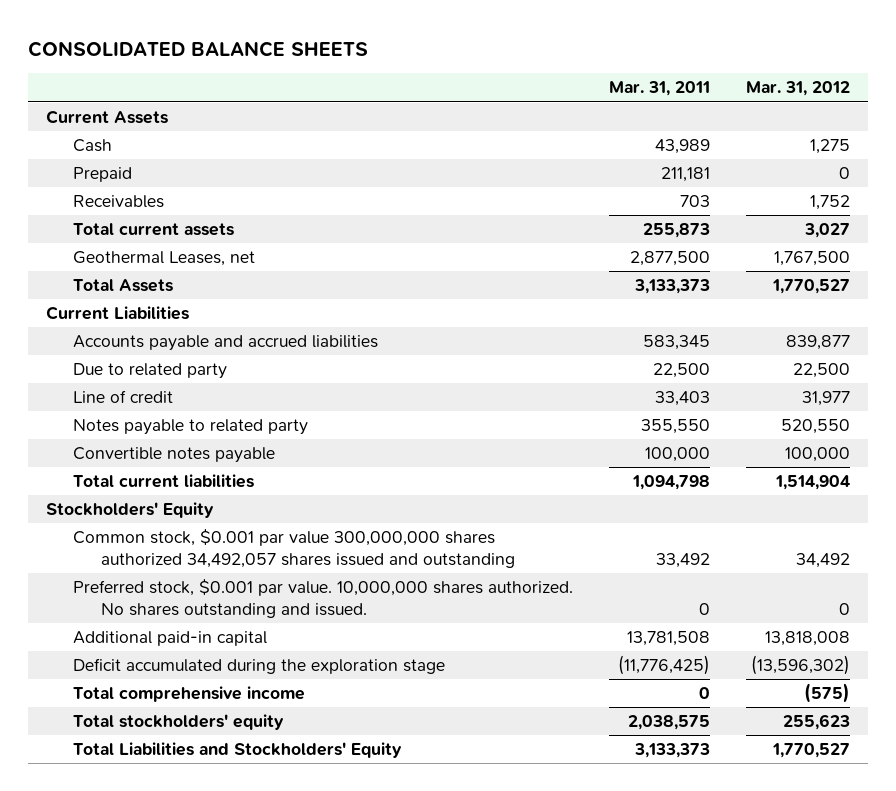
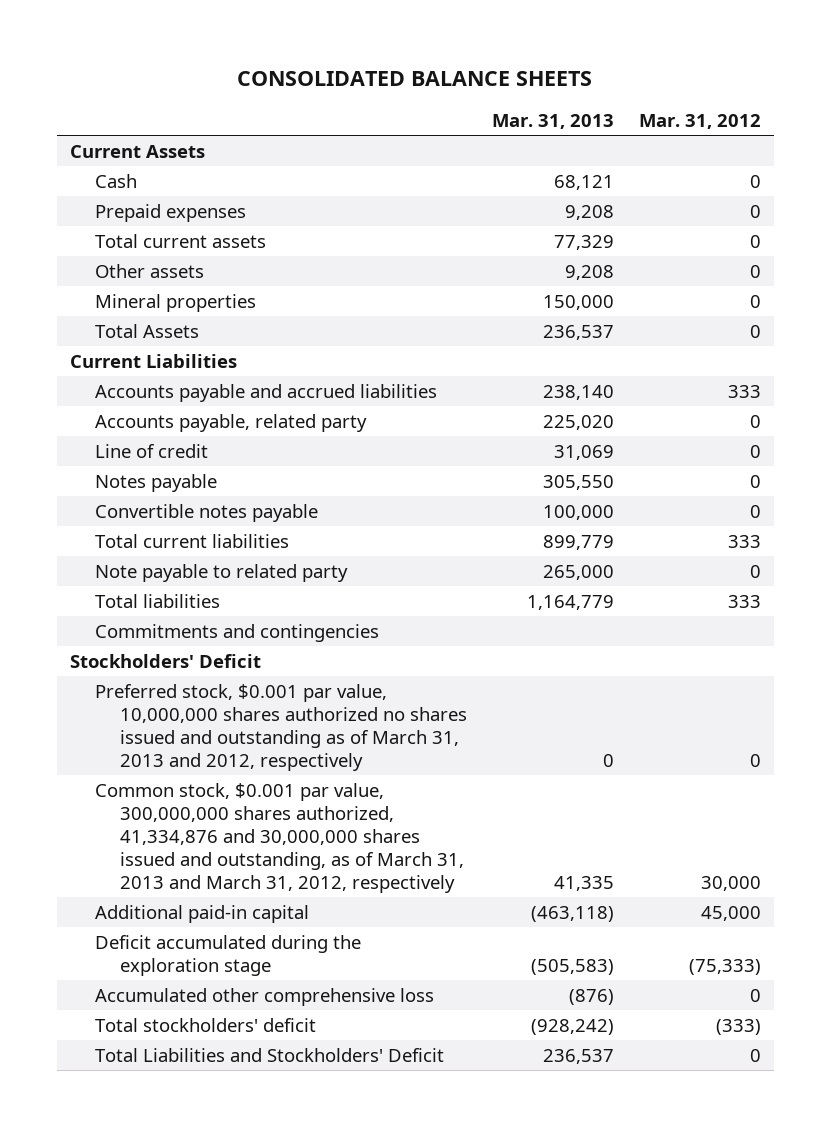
- | Mar. 31, 2011 | Mar. 31, 2012
+ | Mar. 31, 2013 | Mar. 31, 2012
- Cash | 43,989 | 1,275
- Prepaid | 211,181 | 0
- Receivables | 703 | 1,752
- Total current assets | 255,873 | 3,027
- Geothermal Leases, net | 2,877,500 | 1,767,500
- Total Assets | 3,133,373 | 1,770,527
+ Cash | 68,121 | 0
+ Prepaid expenses | 9,208 | 0
+ Total current assets | 77,329 | 0
+ Other assets | 9,208 | 0
+ Mineral properties | 150,000 | 0
+ Total Assets | 236,537 | 0
- Accounts payable and accrued liabilities | 583,345 | 839,877
- Due to related party | 22,500 | 22,500
- Line of credit | 33,403 | 31,977
- Notes payable to related party | 355,550 | 520,550
- Convertible notes payable | 100,000 | 100,000
- Total current liabilities | 1,094,798 | 1,514,904
- Stockholders' Equity
- Common stock, $0.001 par value 300,000,000 shares authorized 34,492,057 shares issued and outstanding | 33,492 | 34,492
- Preferred stock, $0.001 par value. 10,000,000 shares authorized. No shares outstanding and issued. | 0 | 0
- Additional paid-in capital | 13,781,508 | 13,818,008
- Deficit accumulated during the exploration stage | (11,776,425) | (13,596,302)
- Total comprehensive income | 0 | (575)
- Total stockholders' equity | 2,038,575 | 255,623
- Total Liabilities and Stockholders' Equity | 3,133,373 | 1,770,527
+ Accounts payable and accrued liabilities | 238,140 | 333
+ Accounts payable, related party | 225,020 | 0
+ Line of credit | 31,069 | 0
+ Notes payable | 305,550 | 0
+ Convertible notes payable | 100,000 | 0
+ Total current liabilities | 899,779 | 333
+ Note payable to related party | 265,000 | 0
+ Total liabilities | 1,164,779 | 333
+ Commitments and contingencies
+ Stockholders' Deficit
+ Preferred stock, $0.001 par value, 10,000,000 shares authorized no shares issued and outstanding as of March 31, 2013 and 2012, respectively | 0 | 0
+ Common stock, $0.001 par value, 300,000,000 shares authorized, 41,334,876 and 30,000,000 shares issued and outstanding, as of March 31, 2013 and March 31, 2012, respectively | 41,335 | 30,000
+ Additional paid-in capital | (463,118) | 45,000
+ Deficit accumulated during the exploration stage | (505,583) | (75,333)
+ Accumulated other comprehensive loss | (876) | 0
+ Total stockholders' deficit | (928,242) | (333)
+ Total Liabilities and Stockholders' Deficit | 236,537 | 0

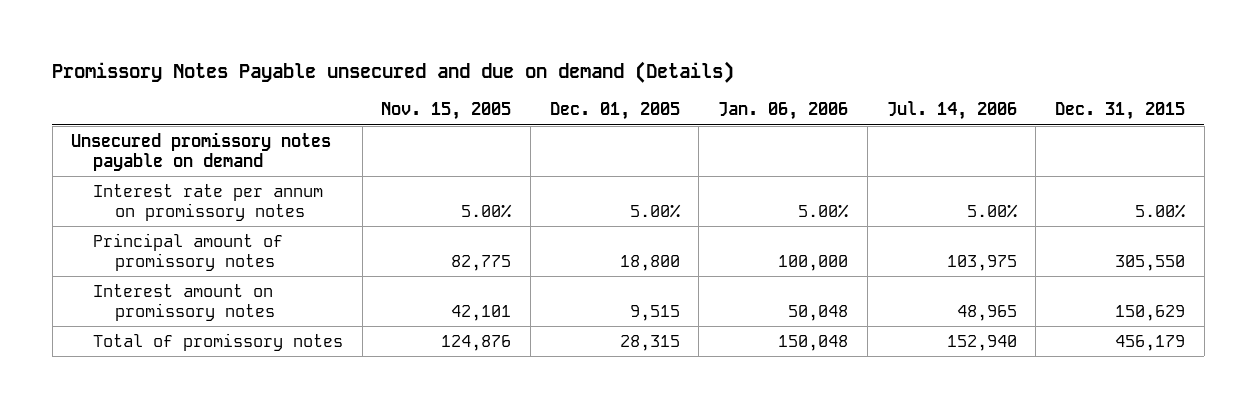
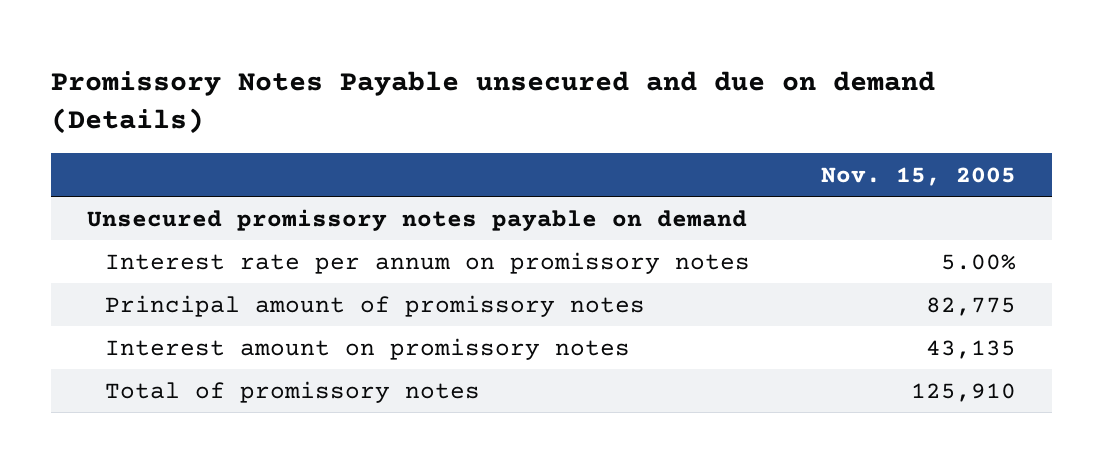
- | Nov. 15, 2005 | Dec. 01, 2005 | Jan. 06, 2006 | Jul. 14, 2006 | Dec. 31, 2015
+ | Nov. 15, 2005
- Interest amount on promissory notes | 42,101 | 9,515 | 50,048 | 48,965 | 150,629
- Total of promissory notes | 124,876 | 28,315 | 150,048 | 152,940 | 456,179
+ Interest amount on promissory notes | 43,135
+ Total of promissory notes | 125,910

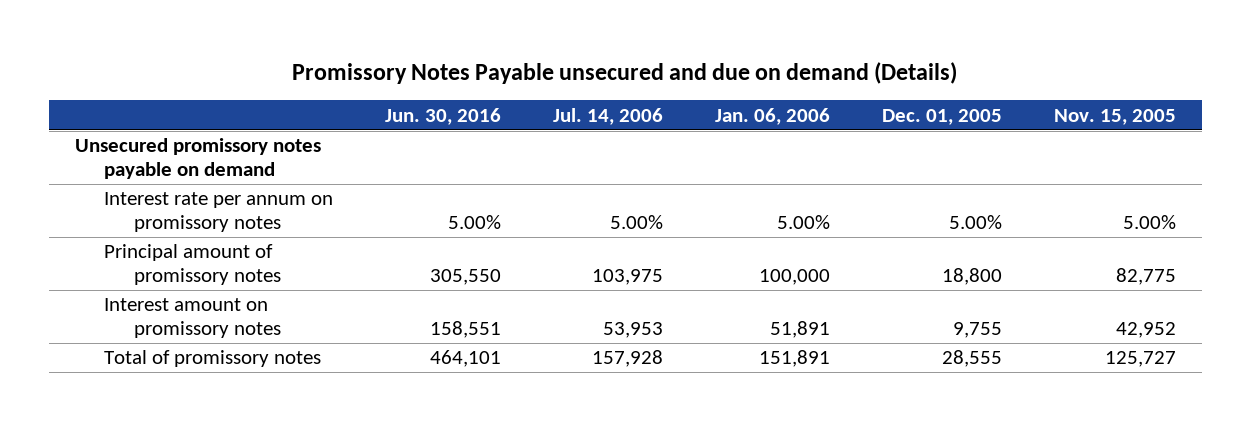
- | Nov. 15, 2005
+ | Jun. 30, 2016 | Jul. 14, 2006 | Jan. 06, 2006 | Dec. 01, 2005 | Nov. 15, 2005
- Interest amount on promissory notes | 43,135
- Total of promissory notes | 125,910
+ Interest amount on promissory notes | 158,551 | 53,953 | 51,891 | 9,755 | 42,952
+ Total of promissory notes | 464,101 | 157,928 | 151,891 | 28,555 | 125,727

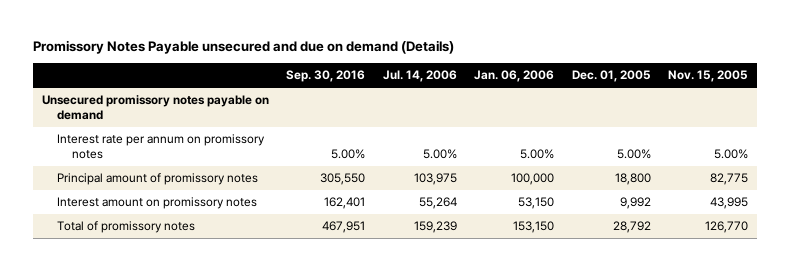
- | Jun. 30, 2016 | Jul. 14, 2006 | Jan. 06, 2006 | Dec. 01, 2005 | Nov. 15, 2005
+ | Sep. 30, 2016 | Jul. 14, 2006 | Jan. 06, 2006 | Dec. 01, 2005 | Nov. 15, 2005
- Interest amount on promissory notes | 158,551 | 53,953 | 51,891 | 9,755 | 42,952
- Total of promissory notes | 464,101 | 157,928 | 151,891 | 28,555 | 125,727
+ Interest amount on promissory notes | 162,401 | 55,264 | 53,150 | 9,992 | 43,995
+ Total of promissory notes | 467,951 | 159,239 | 153,150 | 28,792 | 126,770

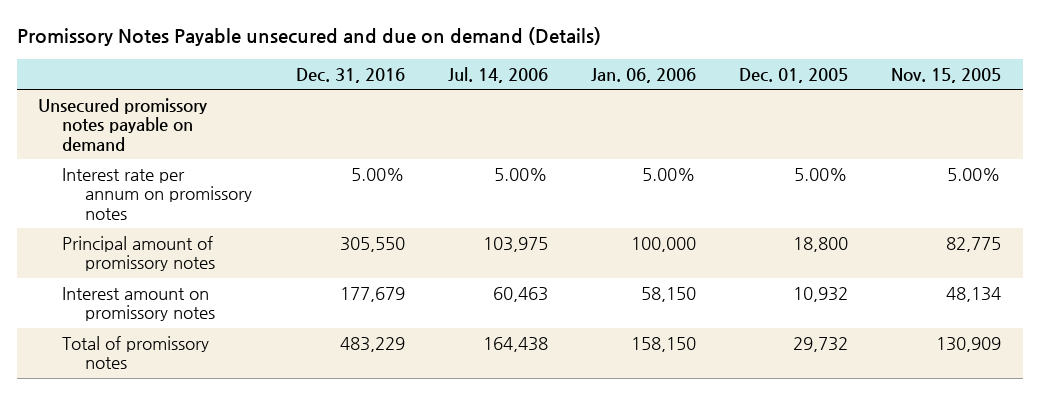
- | Sep. 30, 2016 | Jul. 14, 2006 | Jan. 06, 2006 | Dec. 01, 2005 | Nov. 15, 2005
+ | Dec. 31, 2016 | Jul. 14, 2006 | Jan. 06, 2006 | Dec. 01, 2005 | Nov. 15, 2005
- Interest amount on promissory notes | 162,401 | 55,264 | 53,150 | 9,992 | 43,995
- Total of promissory notes | 467,951 | 159,239 | 153,150 | 28,792 | 126,770
+ Interest amount on promissory notes | 177,679 | 60,463 | 58,150 | 10,932 | 48,134
+ Total of promissory notes | 483,229 | 164,438 | 158,150 | 29,732 | 130,909

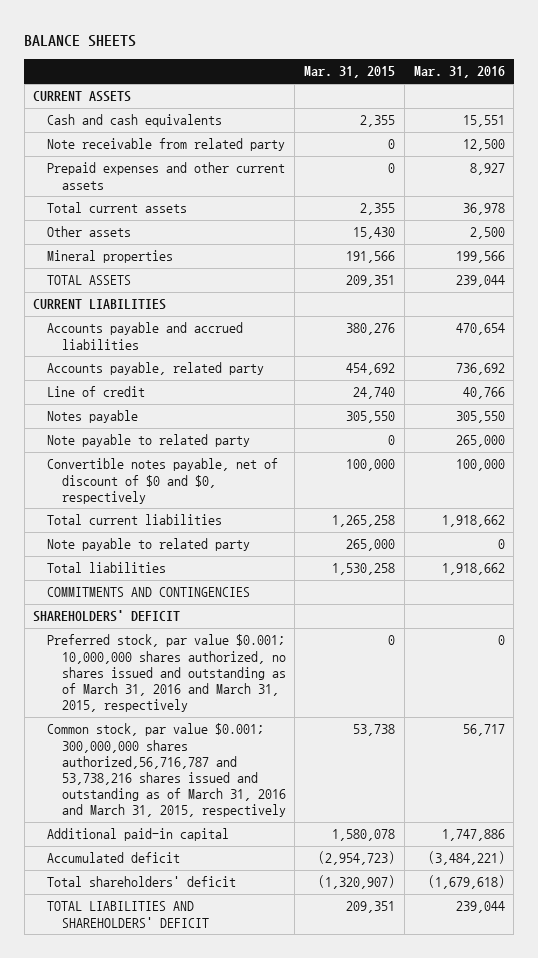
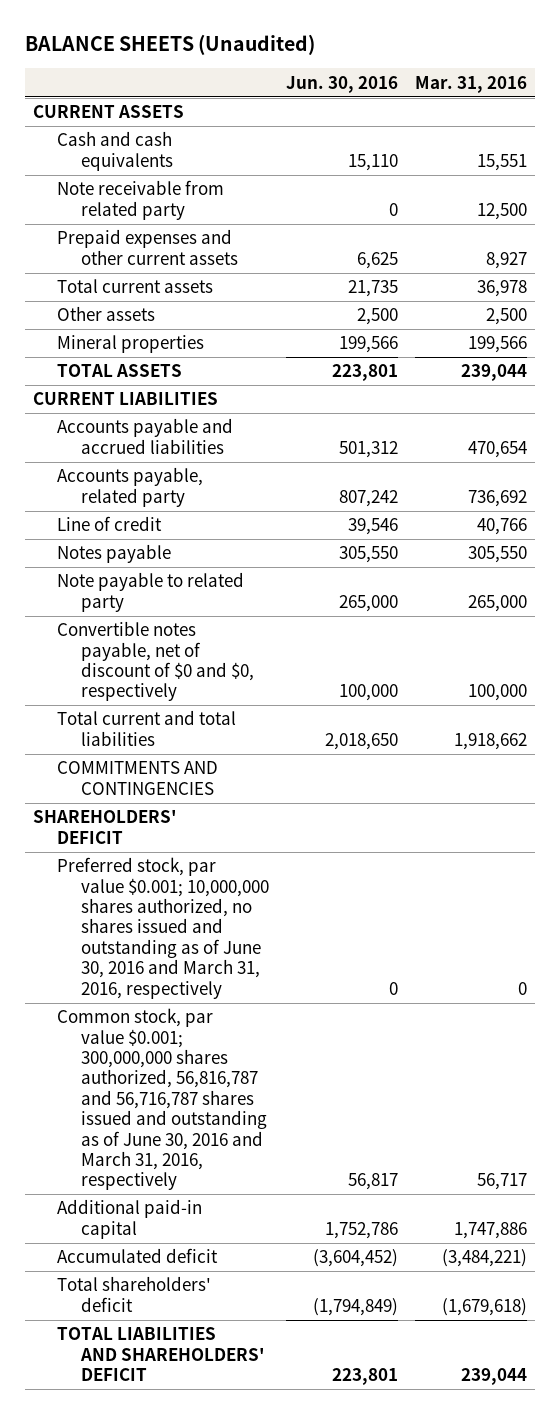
- BALANCE SHEETS
+ BALANCE SHEETS (Unaudited)
- | Mar. 31, 2015 | Mar. 31, 2016
+ | Jun. 30, 2016 | Mar. 31, 2016
- Total current liabilities | 1,265,258 | 1,918,662
- Note payable to related party | 265,000 | 0
- Total liabilities | 1,530,258 | 1,918,662
+ Total current and total liabilities | 2,018,650 | 1,918,662
- Preferred stock, par value $0.001; 10,000,000 shares authorized, no shares issued and outstanding as of March 31, 2016 and March 31, 2015, respectively | 0 | 0
- Common stock, par value $0.001; 300,000,000 shares authorized,56,716,787 and 53,738,216 shares issued and outstanding as of March 31, 2016 and March 31, 2015, respectively | 53,738 | 56,717
+ Preferred stock, par value $0.001; 10,000,000 shares authorized, no shares issued and outstanding as of June 30, 2016 and March 31, 2016, respectively | 0 | 0
+ Common stock, par value $0.001; 300,000,000 shares authorized, 56,816,787 and 56,716,787 shares issued and outstanding as of June 30, 2016 and March 31, 2016, respectively | 56,817 | 56,717

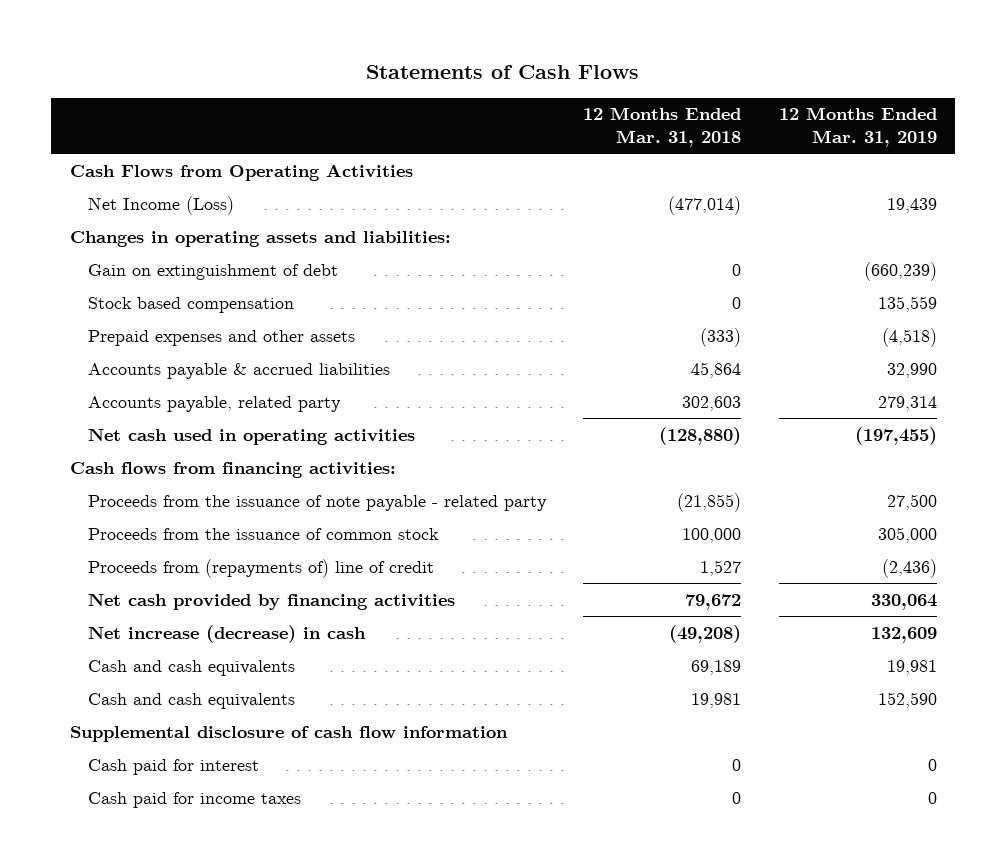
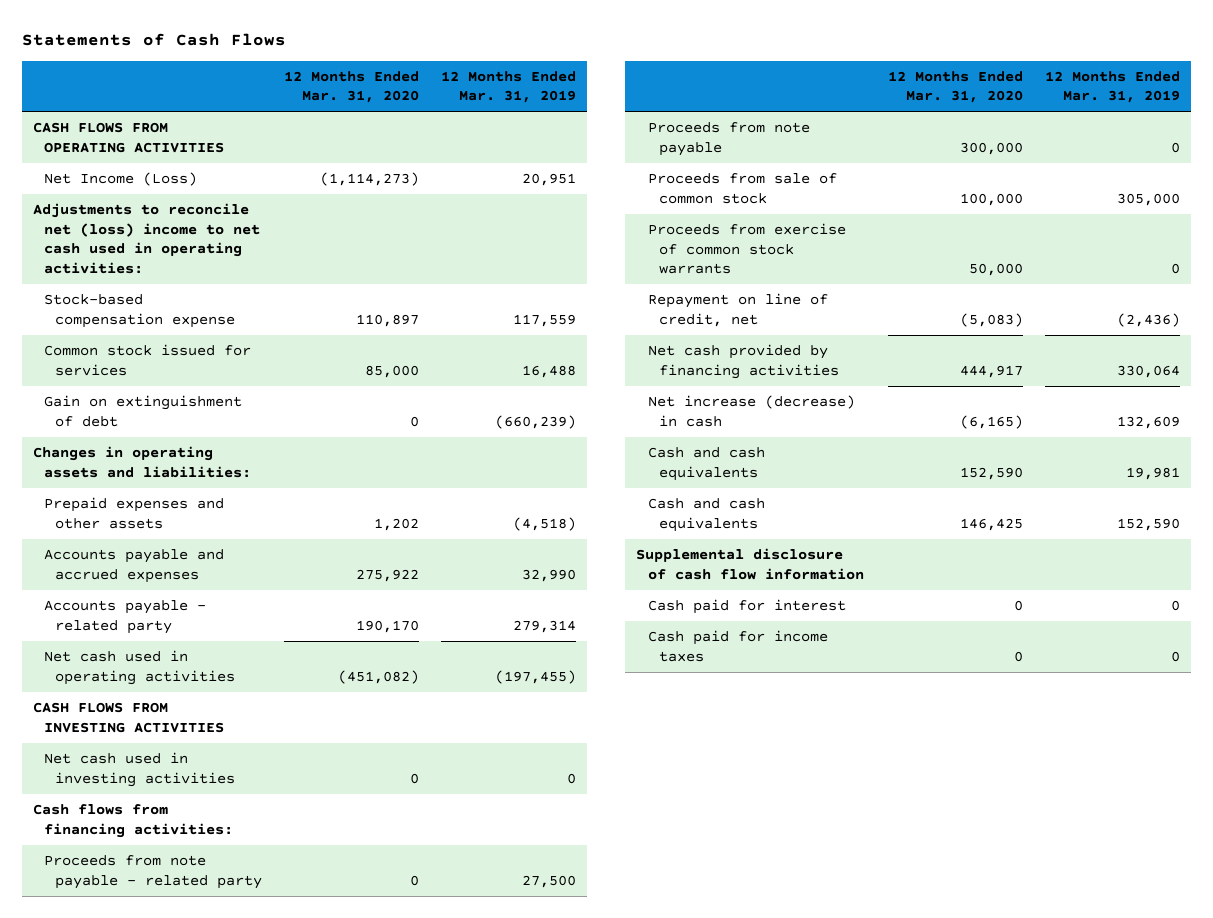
- | 12 Months Ended Mar. 31, 2018 | 12 Months Ended Mar. 31, 2019
+ | 12 Months Ended Mar. 31, 2020 | 12 Months Ended Mar. 31, 2019
- Cash Flows from Operating Activities
- Net Income (Loss) | (477,014) | 19,439
+ CASH FLOWS FROM OPERATING ACTIVITIES
+ Net Income (Loss) | (1,114,273) | 20,951
+ Adjustments to reconcile net (loss) income to net cash used in operating activities:
+ Stock-based compensation expense | 110,897 | 117,559
+ Common stock issued for services | 85,000 | 16,488
- Stock based compensation | 0 | 135,559
moved down: Changes in operating assets and liabilities:
- Accounts payable & accrued liabilities | 45,864 | 32,990
- Accounts payable, related party | 302,603 | 279,314
+ Accounts payable and accrued expenses | 275,922 | 32,990
+ Accounts payable - related party | 190,170 | 279,314
+ CASH FLOWS FROM INVESTING ACTIVITIES
+ Net cash used in investing activities | 0 | 0
- Proceeds from the issuance of note payable - related party | (21,855) | 27,500
- Proceeds from the issuance of common stock | 100,000 | 305,000
- Proceeds from (repayments of) line of credit | 1,527 | (2,436)
+ Proceeds from note payable - related party | 0 | 27,500
+ Proceeds from note payable | 300,000 | 0
+ Proceeds from sale of common stock | 100,000 | 305,000
+ Proceeds from exercise of common stock warrants | 50,000 | 0
+ Repayment on line of credit, net | (5,083) | (2,436)

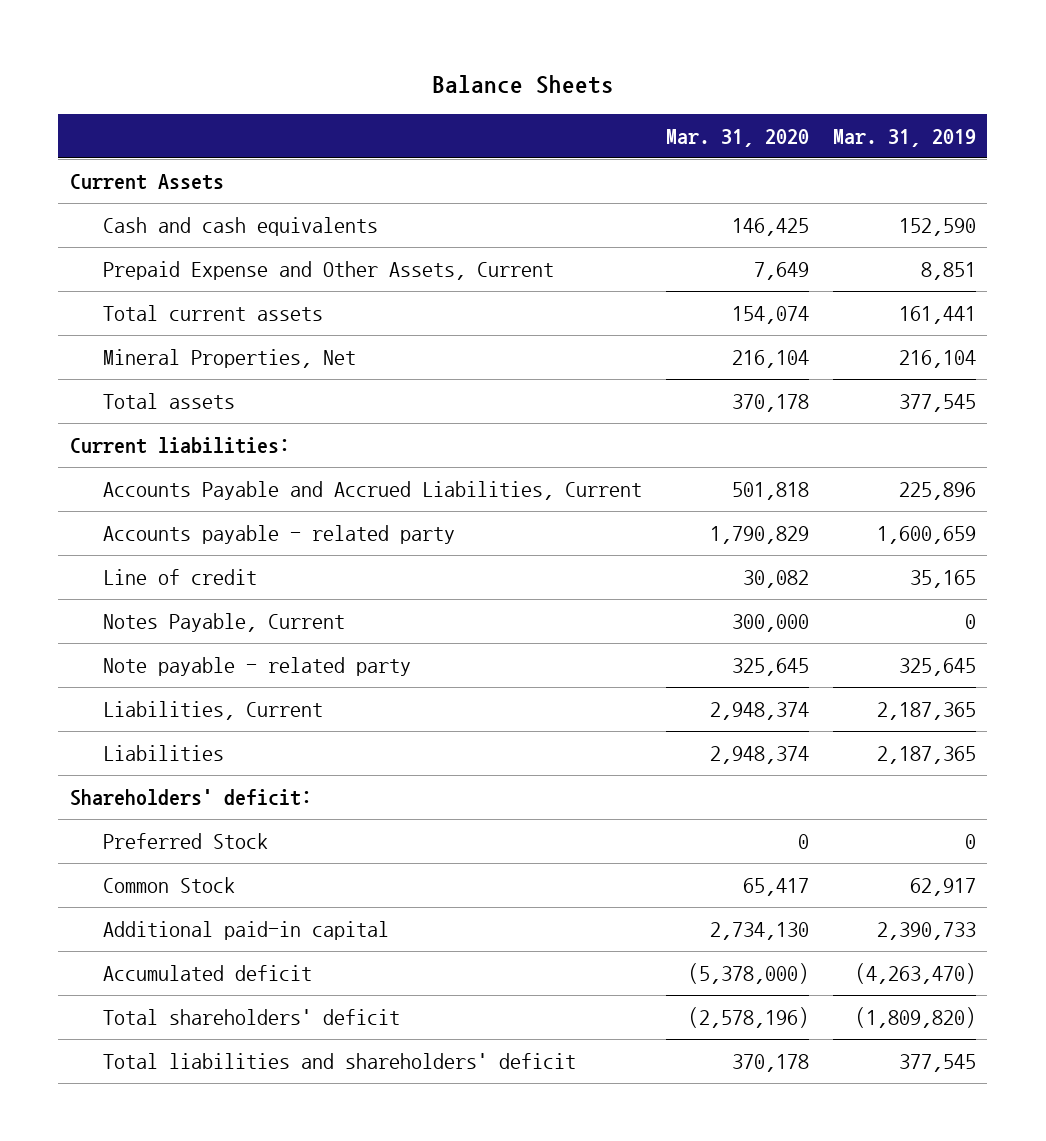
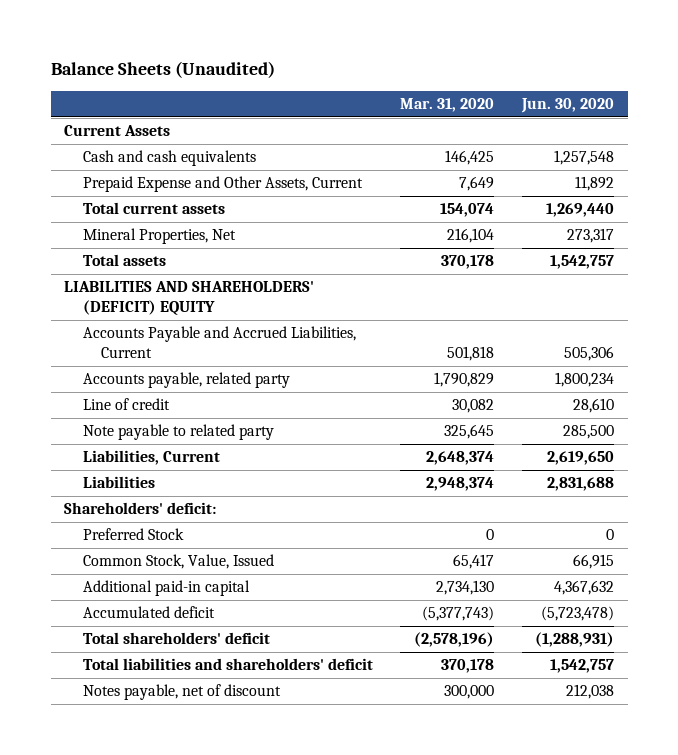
- Balance Sheets
+ Balance Sheets (Unaudited)
- | Mar. 31, 2020 | Mar. 31, 2019
+ | Mar. 31, 2020 | Jun. 30, 2020
- Current liabilities:
+ LIABILITIES AND SHAREHOLDERS' (DEFICIT) EQUITY
- Accounts payable - related party | 1,790,829 | 1,600,659
+ Accounts payable, related party | 1,790,829 | 1,800,234
- Notes Payable, Current | 300,000 | 0
- Note payable - related party | 325,645 | 325,645
- Liabilities, Current | 2,948,374 | 2,187,365
+ Note payable to related party | 325,645 | 285,500
+ Liabilities, Current | 2,648,374 | 2,619,650
- Common Stock | 65,417 | 62,917
+ Common Stock, Value, Issued | 65,417 | 66,915
- Accumulated deficit | (5,378,000) | (4,263,470)
+ Accumulated deficit | (5,377,743) | (5,723,478)
+ Notes payable, net of discount | 300,000 | 212,038

